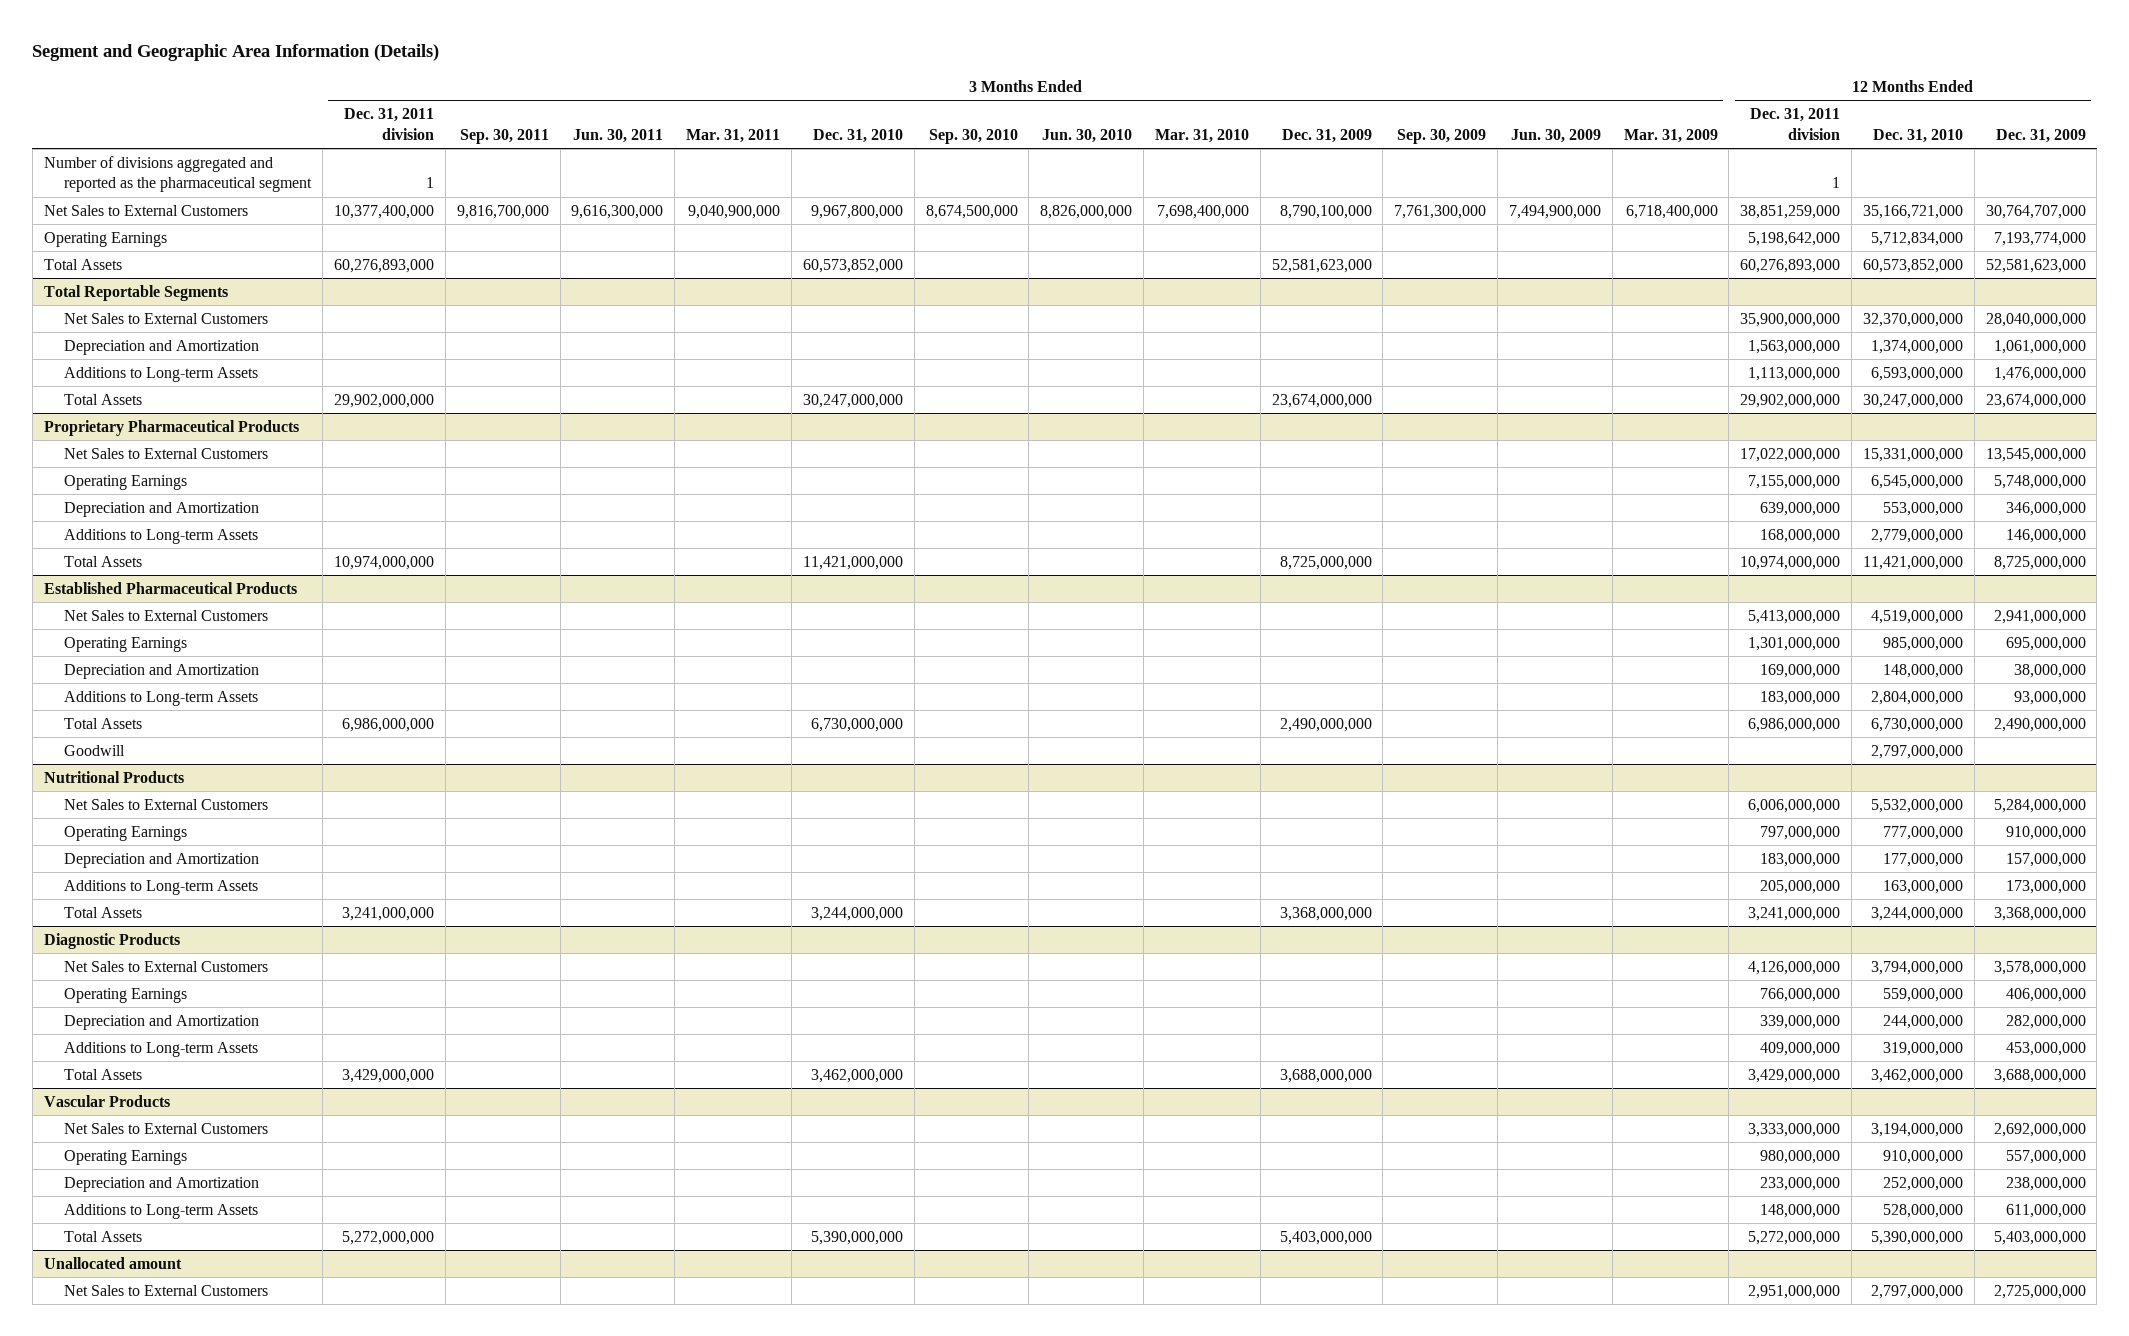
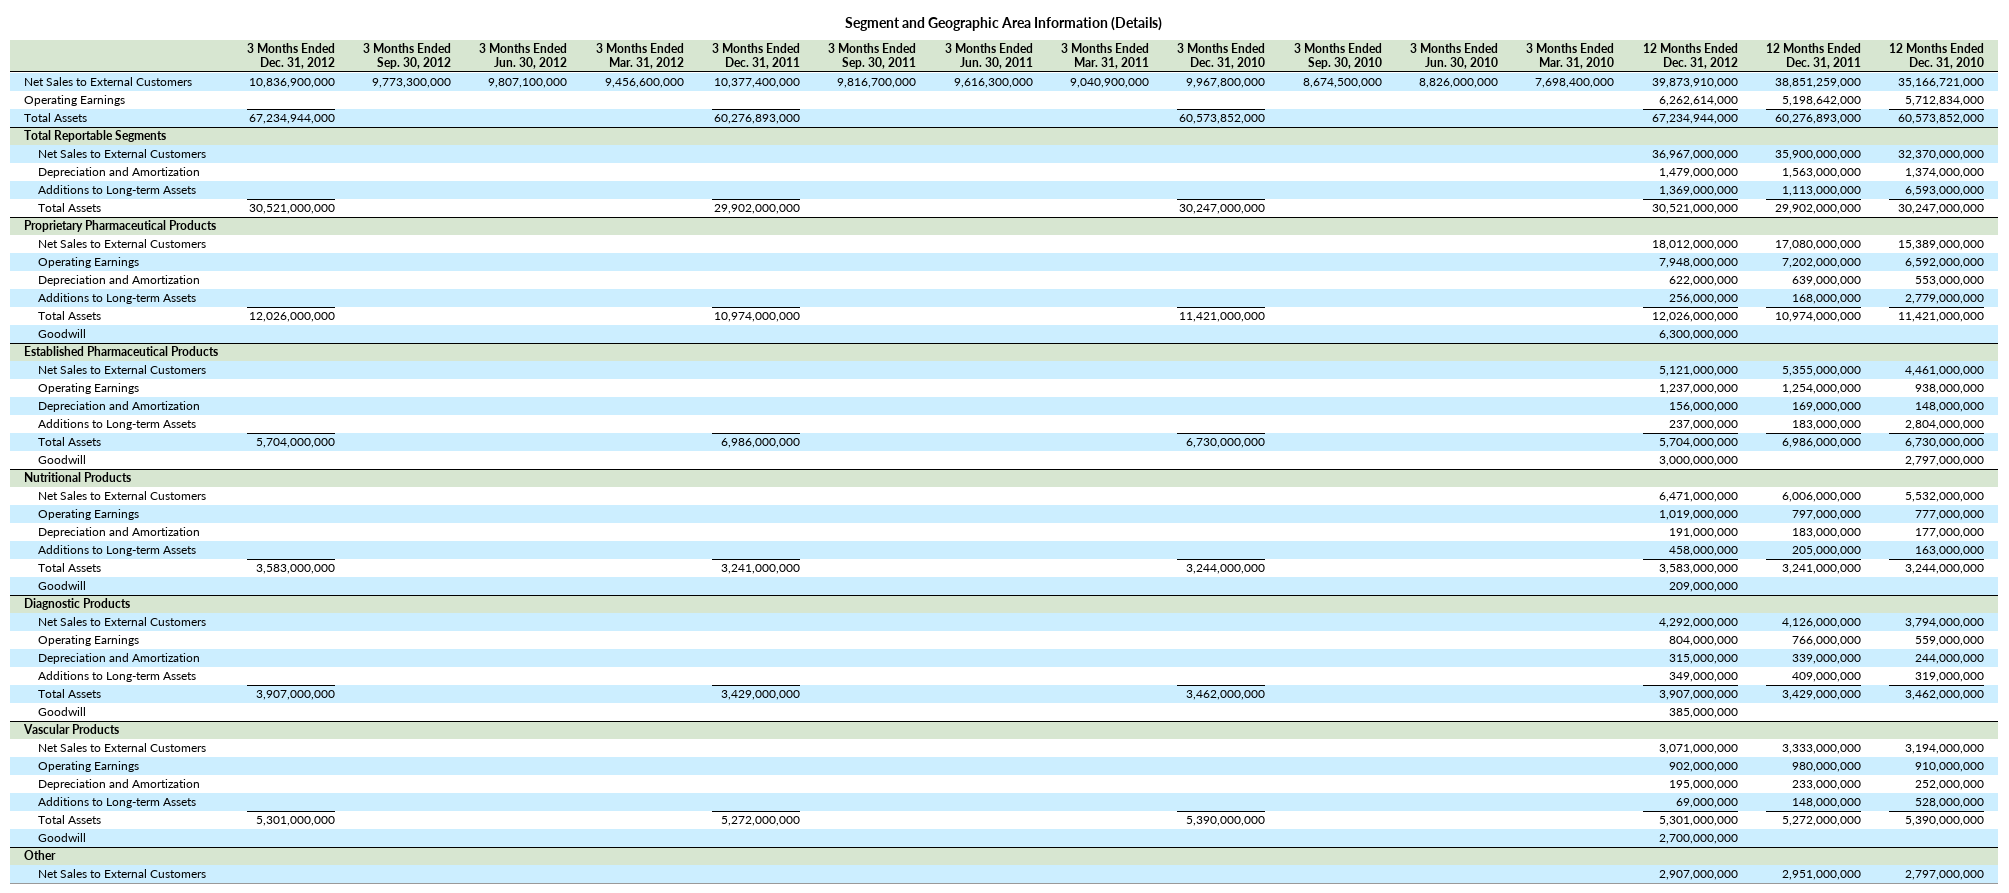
- | 3 Months Ended Dec. 31, 2011 division | 3 Months Ended Sep. 30, 2011 | 3 Months Ended Jun. 30, 2011 | 3 Months Ended Mar. 31, 2011 | 3 Months Ended Dec. 31, 2010 | 3 Months Ended Sep. 30, 2010 | 3 Months Ended Jun. 30, 2010 | 3 Months Ended Mar. 31, 2010 | 3 Months Ended Dec. 31, 2009 | 3 Months Ended Sep. 30, 2009 | 3 Months Ended Jun. 30, 2009 | 3 Months Ended Mar. 31, 2009 | 12 Months Ended Dec. 31, 2011 division | 12 Months Ended Dec. 31, 2010 | 12 Months Ended Dec. 31, 2009
+ | 3 Months Ended Dec. 31, 2012 | 3 Months Ended Sep. 30, 2012 | 3 Months Ended Jun. 30, 2012 | 3 Months Ended Mar. 31, 2012 | 3 Months Ended Dec. 31, 2011 | 3 Months Ended Sep. 30, 2011 | 3 Months Ended Jun. 30, 2011 | 3 Months Ended Mar. 31, 2011 | 3 Months Ended Dec. 31, 2010 | 3 Months Ended Sep. 30, 2010 | 3 Months Ended Jun. 30, 2010 | 3 Months Ended Mar. 31, 2010 | 12 Months Ended Dec. 31, 2012 | 12 Months Ended Dec. 31, 2011 | 12 Months Ended Dec. 31, 2010
- Number of divisions aggregated and reported as the pharmaceutical segment | 1 | | | | | | | | | | | | 1 | |
@ Proprietary Pharmaceutical Products
- Net Sales to External Customers | | | | | | | | | | | | | 17,022,000,000 | 15,331,000,000 | 13,545,000,000
- Operating Earnings | | | | | | | | | | | | | 7,155,000,000 | 6,545,000,000 | 5,748,000,000
+ Net Sales to External Customers | | | | | | | | | | | | | 18,012,000,000 | 17,080,000,000 | 15,389,000,000
+ Operating Earnings | | | | | | | | | | | | | 7,948,000,000 | 7,202,000,000 | 6,592,000,000
+ Goodwill | | | | | | | | | | | | | 6,300,000,000 | |
@ Established Pharmaceutical Products
- Net Sales to External Customers | | | | | | | | | | | | | 5,413,000,000 | 4,519,000,000 | 2,941,000,000
- Operating Earnings | | | | | | | | | | | | | 1,301,000,000 | 985,000,000 | 695,000,000
+ Net Sales to External Customers | | | | | | | | | | | | | 5,121,000,000 | 5,355,000,000 | 4,461,000,000
+ Operating Earnings | | | | | | | | | | | | | 1,237,000,000 | 1,254,000,000 | 938,000,000
@ Nutritional Products
+ Goodwill | | | | | | | | | | | | | 209,000,000 | |
@ Diagnostic Products
+ Goodwill | | | | | | | | | | | | | 385,000,000 | |
- Unallocated amount
@ Vascular Products
+ Goodwill | | | | | | | | | | | | | 2,700,000,000 | |
+ Other

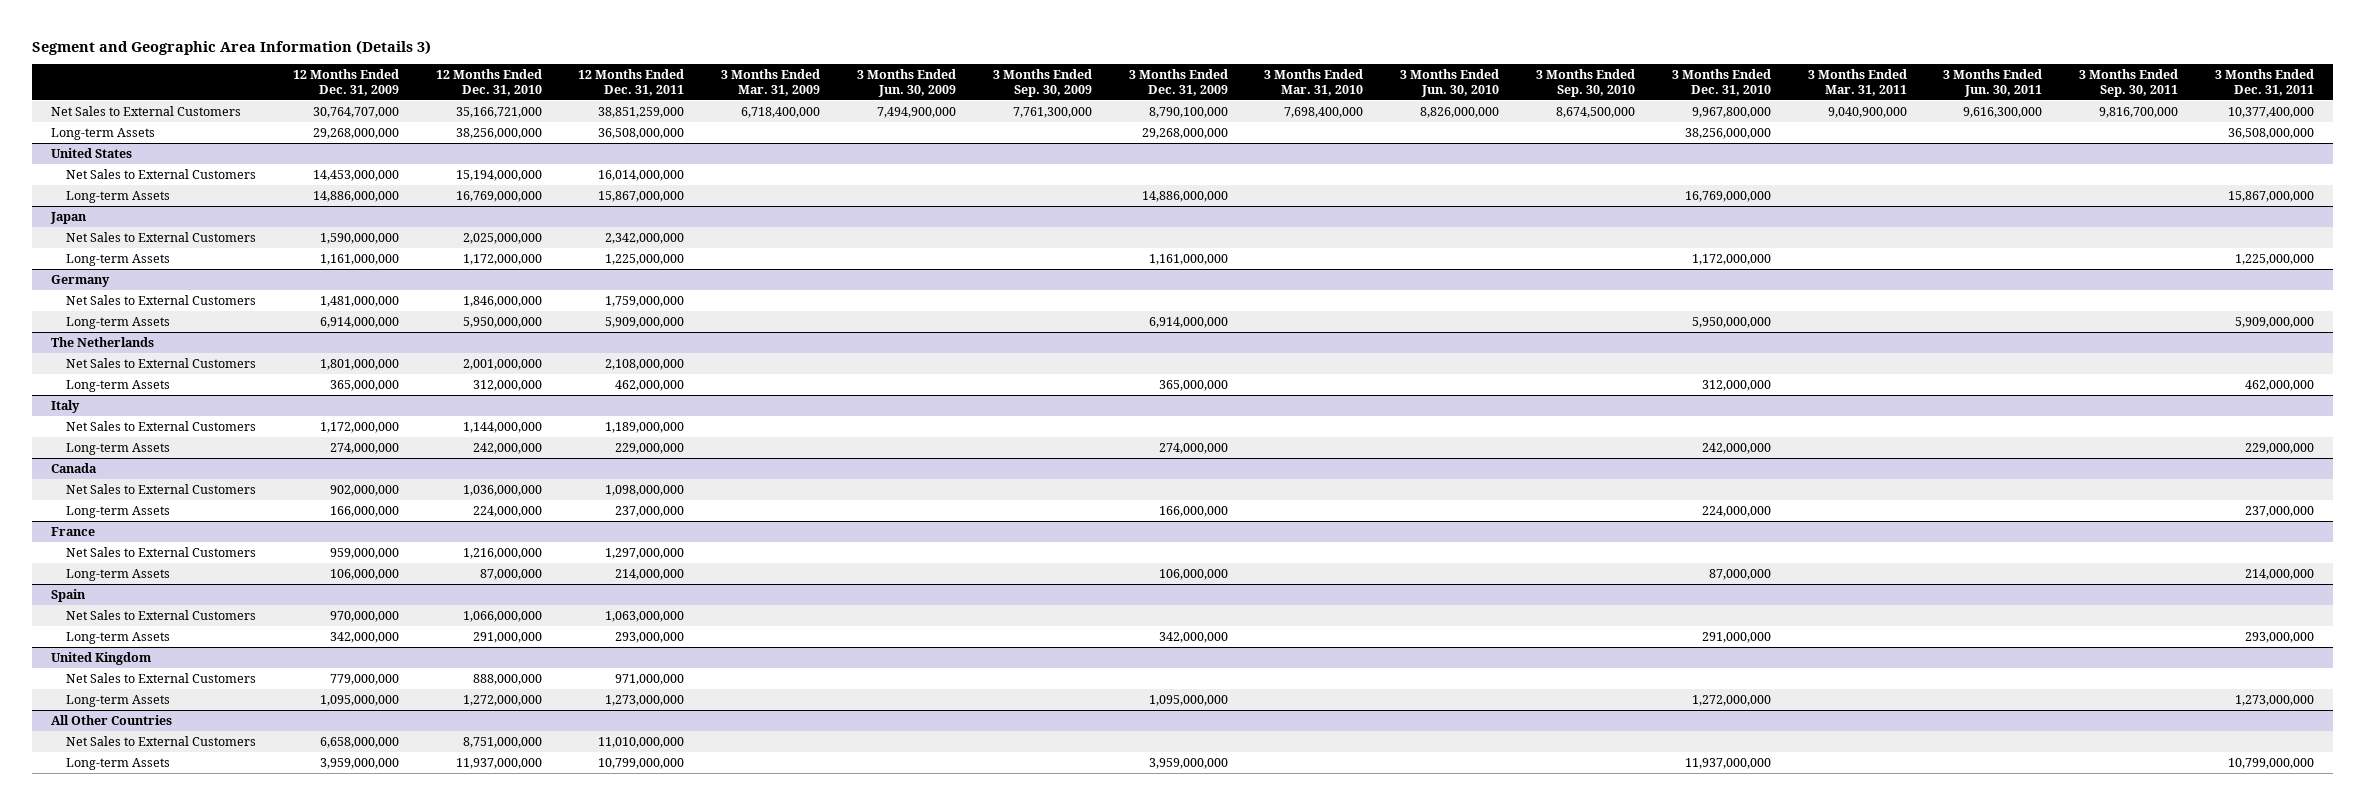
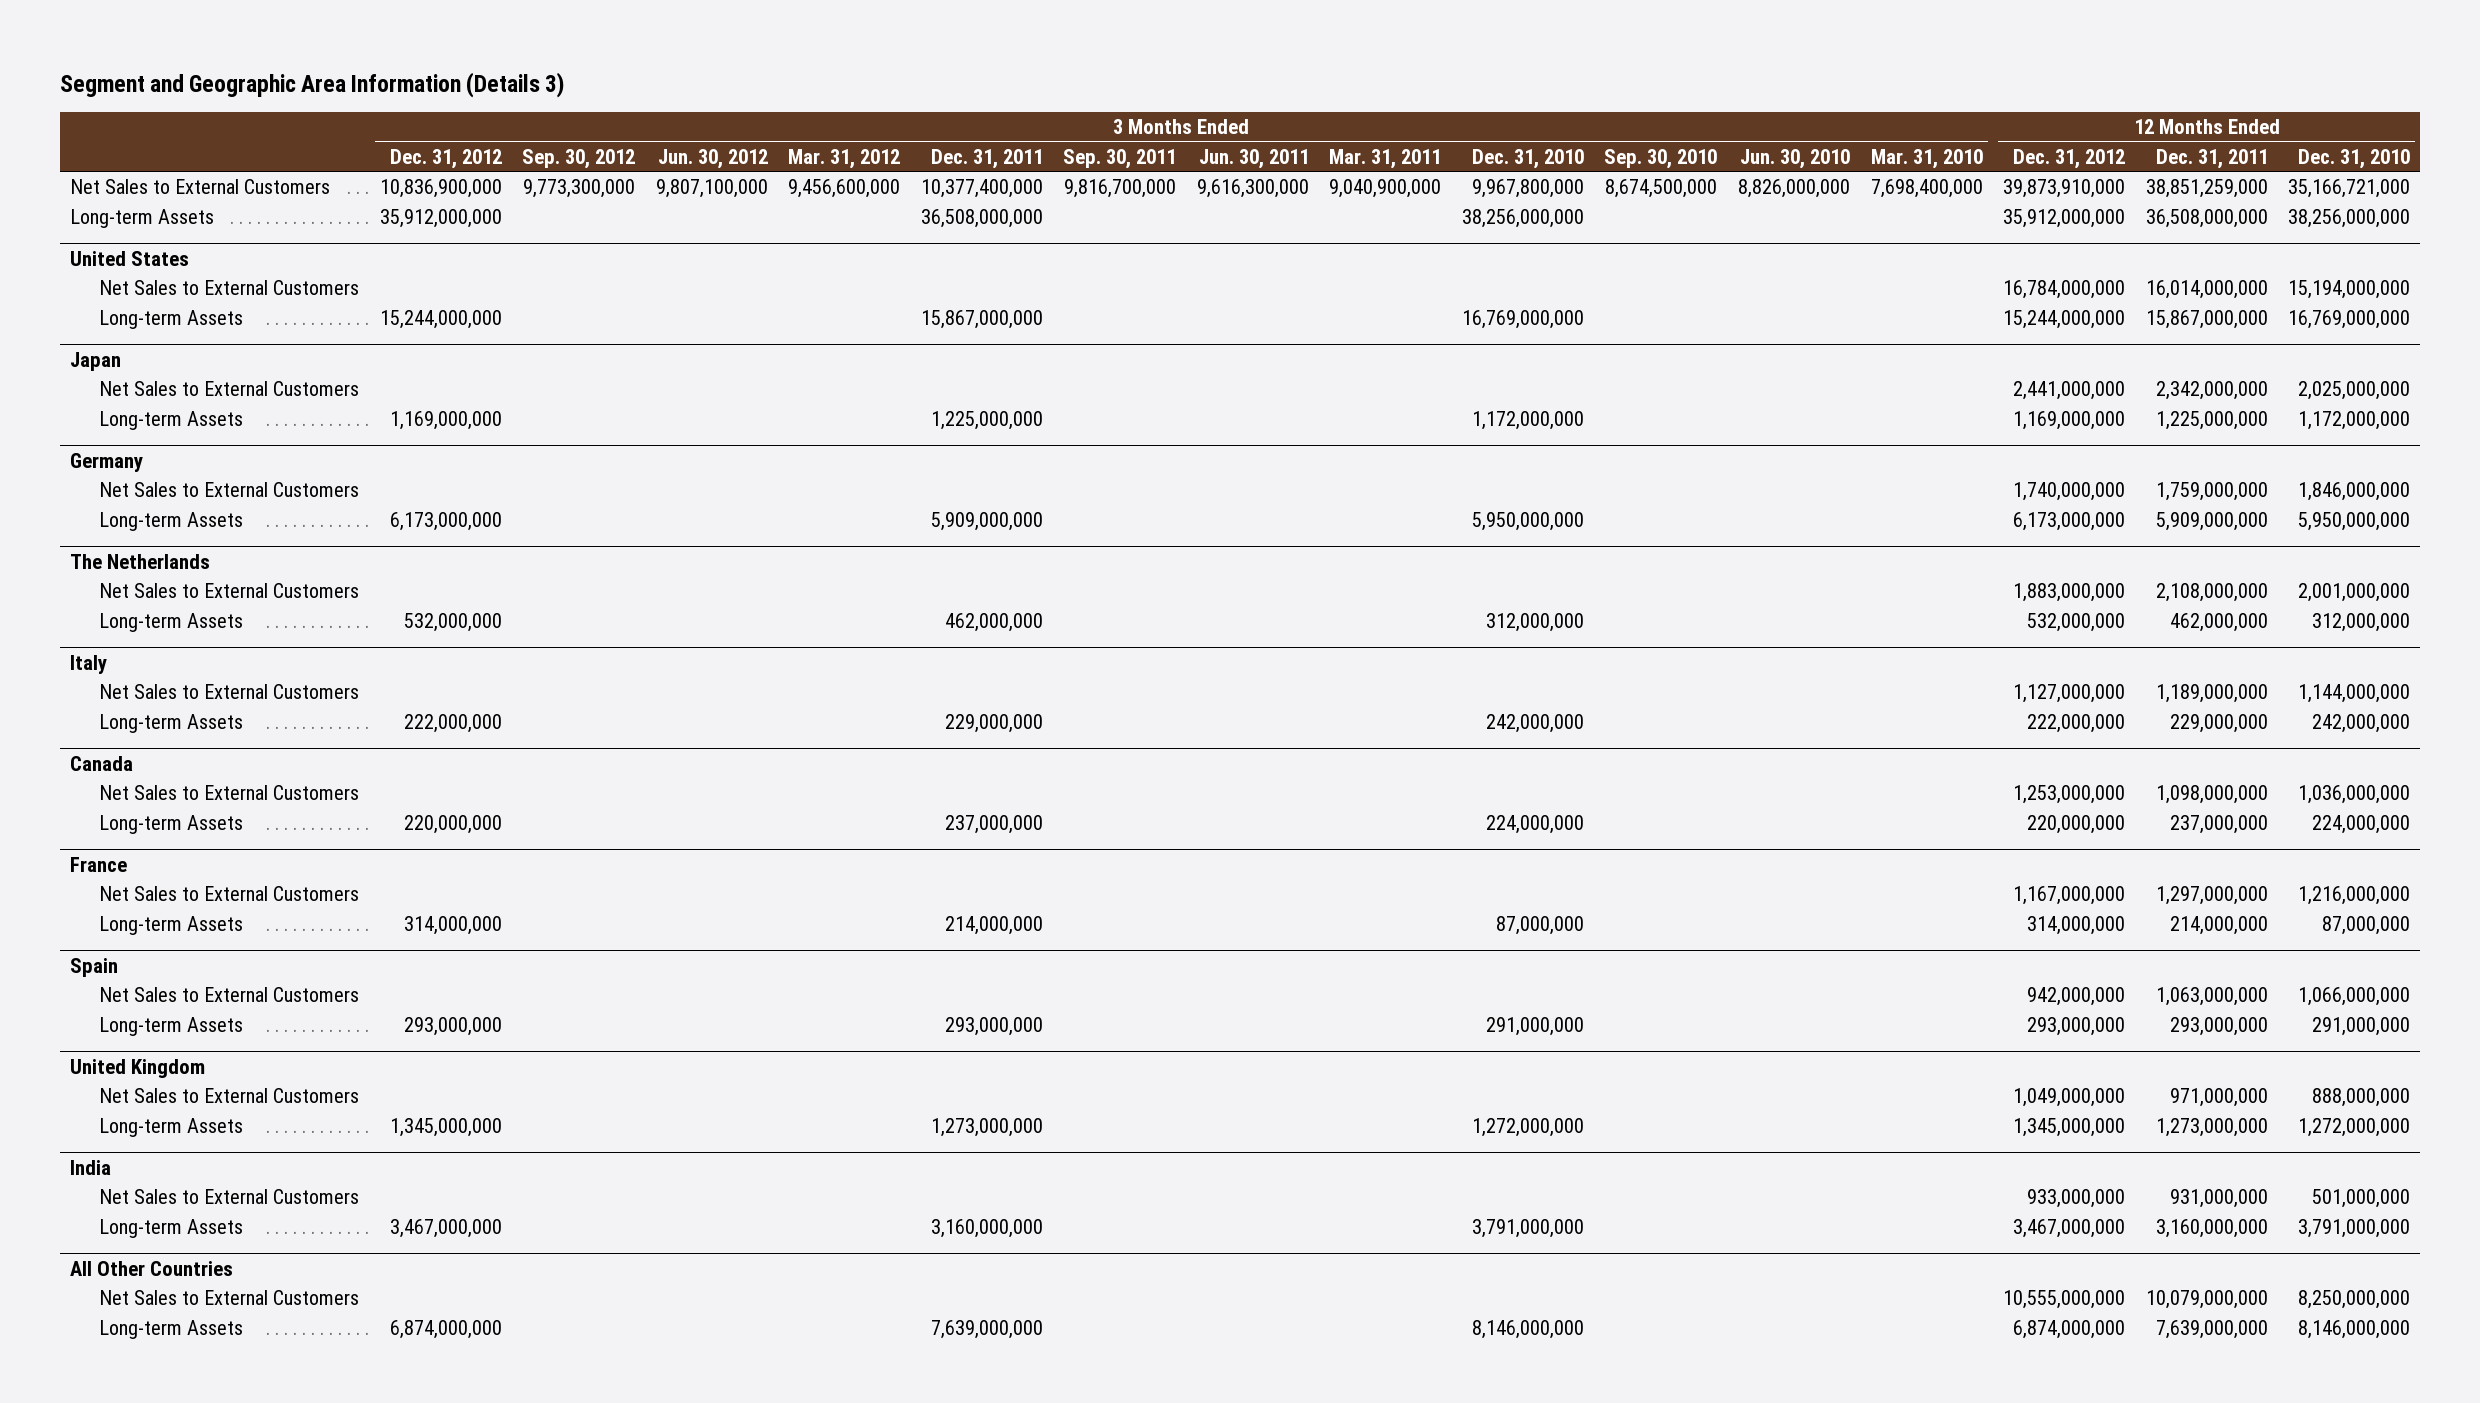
- | 12 Months Ended Dec. 31, 2009 | 12 Months Ended Dec. 31, 2010 | 12 Months Ended Dec. 31, 2011 | 3 Months Ended Mar. 31, 2009 | 3 Months Ended Jun. 30, 2009 | 3 Months Ended Sep. 30, 2009 | 3 Months Ended Dec. 31, 2009 | 3 Months Ended Mar. 31, 2010 | 3 Months Ended Jun. 30, 2010 | 3 Months Ended Sep. 30, 2010 | 3 Months Ended Dec. 31, 2010 | 3 Months Ended Mar. 31, 2011 | 3 Months Ended Jun. 30, 2011 | 3 Months Ended Sep. 30, 2011 | 3 Months Ended Dec. 31, 2011
+ | 3 Months Ended Dec. 31, 2012 | 3 Months Ended Sep. 30, 2012 | 3 Months Ended Jun. 30, 2012 | 3 Months Ended Mar. 31, 2012 | 3 Months Ended Dec. 31, 2011 | 3 Months Ended Sep. 30, 2011 | 3 Months Ended Jun. 30, 2011 | 3 Months Ended Mar. 31, 2011 | 3 Months Ended Dec. 31, 2010 | 3 Months Ended Sep. 30, 2010 | 3 Months Ended Jun. 30, 2010 | 3 Months Ended Mar. 31, 2010 | 12 Months Ended Dec. 31, 2012 | 12 Months Ended Dec. 31, 2011 | 12 Months Ended Dec. 31, 2010
+ India
+ Net Sales to External Customers | | | | | | | | | | | | | 933,000,000 | 931,000,000 | 501,000,000
+ Long-term Assets | 3,467,000,000 | | | | 3,160,000,000 | | | | 3,791,000,000 | | | | 3,467,000,000 | 3,160,000,000 | 3,791,000,000
@ All Other Countries
- Net Sales to External Customers | 6,658,000,000 | 8,751,000,000 | 11,010,000,000 | | | | | | | | | | | |
- Long-term Assets | 3,959,000,000 | 11,937,000,000 | 10,799,000,000 | | | | 3,959,000,000 | | | | 11,937,000,000 | | | | 10,799,000,000
+ Net Sales to External Customers | | | | | | | | | | | | | 10,555,000,000 | 10,079,000,000 | 8,250,000,000
+ Long-term Assets | 6,874,000,000 | | | | 7,639,000,000 | | | | 8,146,000,000 | | | | 6,874,000,000 | 7,639,000,000 | 8,146,000,000

